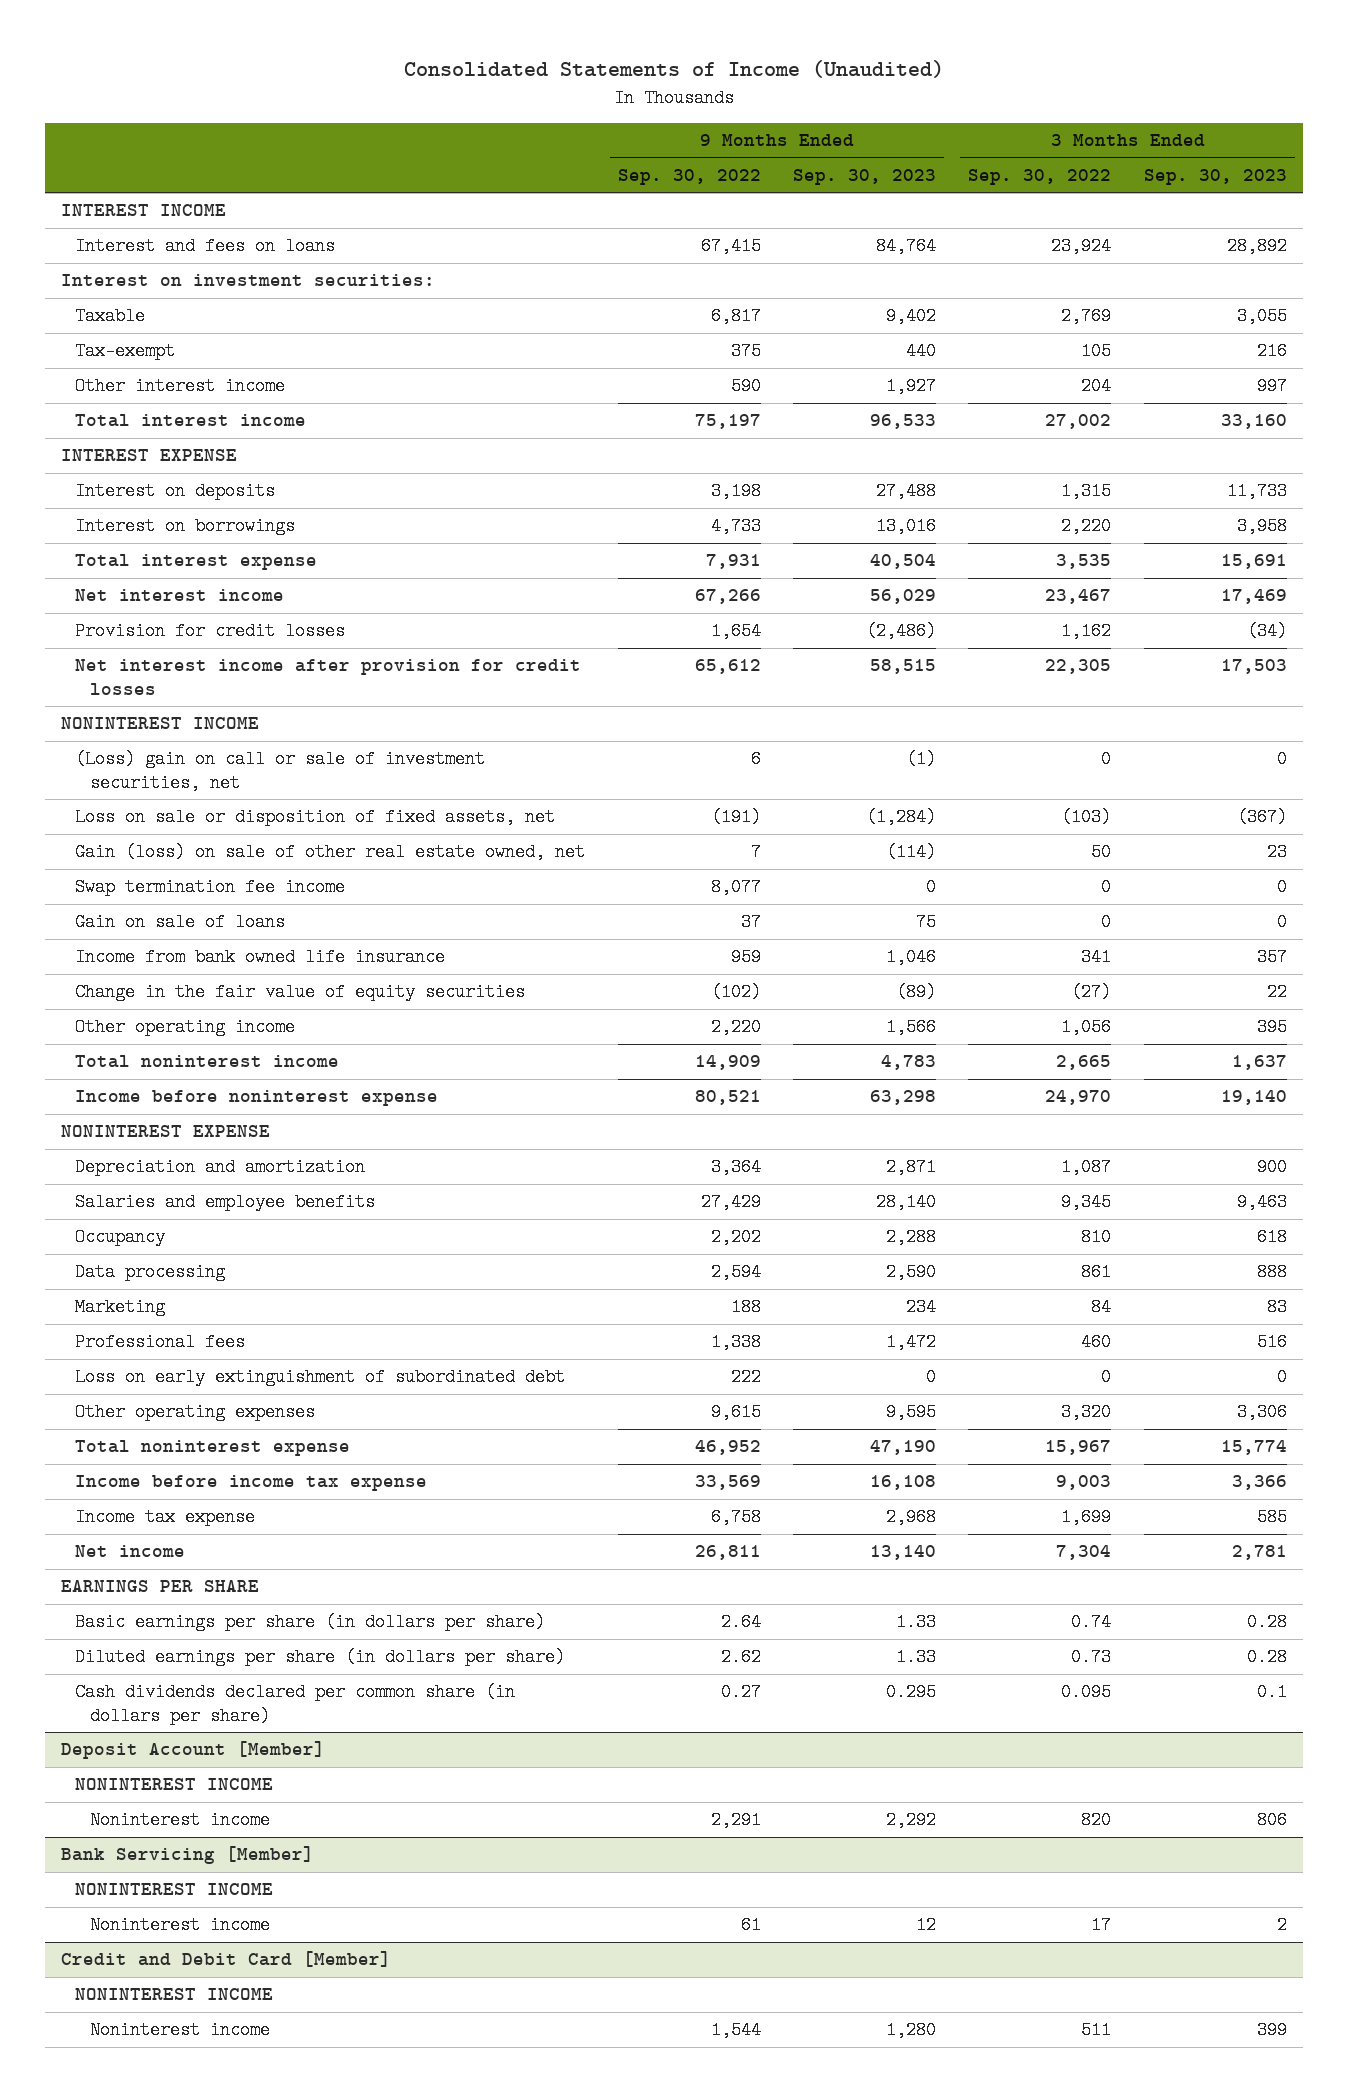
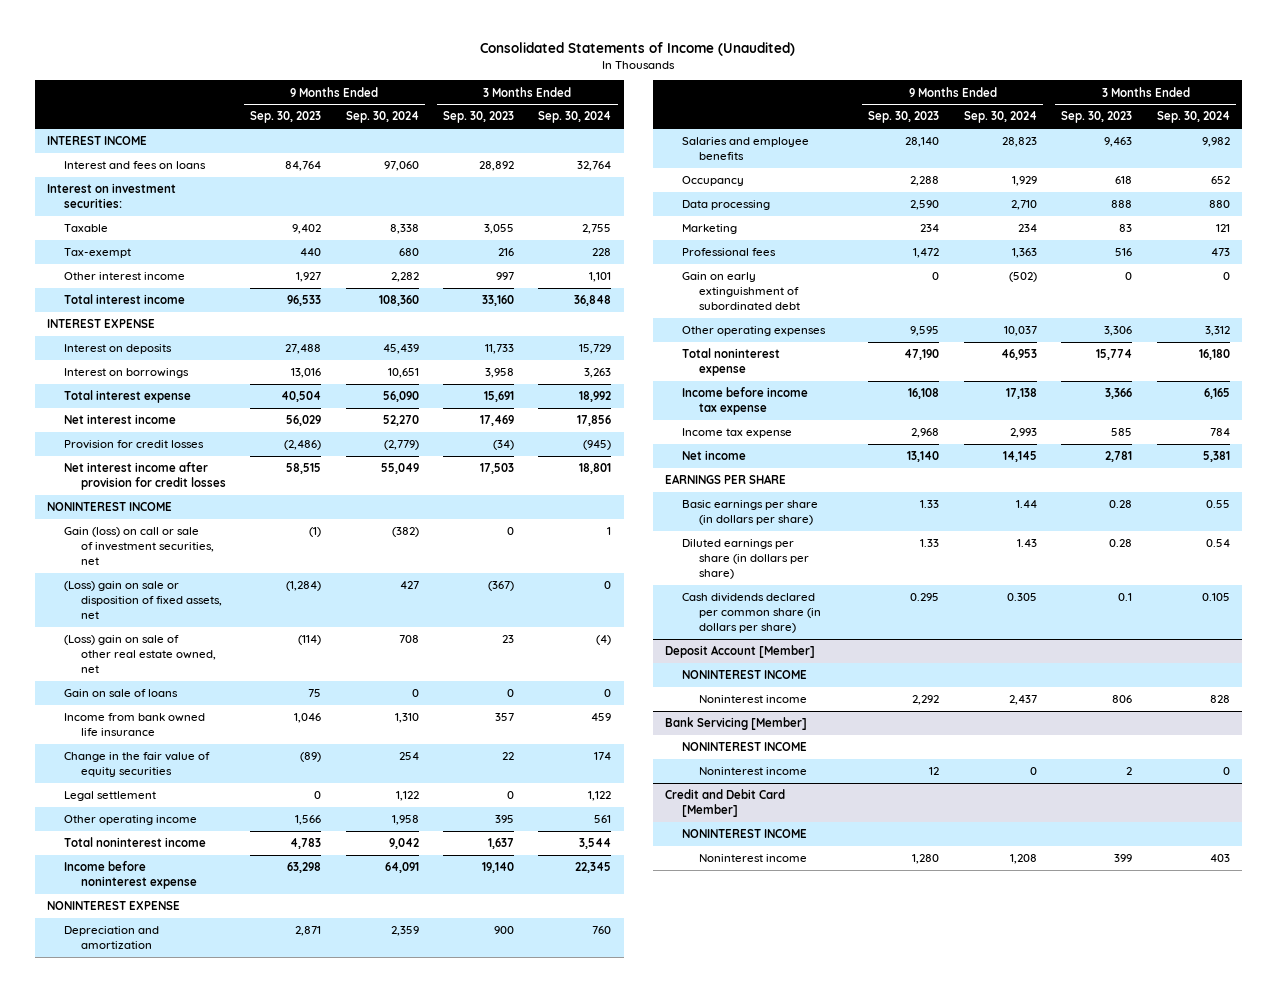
- | 9 Months Ended Sep. 30, 2022 | 9 Months Ended Sep. 30, 2023 | 3 Months Ended Sep. 30, 2022 | 3 Months Ended Sep. 30, 2023
+ | 9 Months Ended Sep. 30, 2023 | 9 Months Ended Sep. 30, 2024 | 3 Months Ended Sep. 30, 2023 | 3 Months Ended Sep. 30, 2024
- (Loss) gain on call or sale of investment securities, net | 6 | (1) | 0 | 0
- Loss on sale or disposition of fixed assets, net | (191) | (1,284) | (103) | (367)
- Gain (loss) on sale of other real estate owned, net | 7 | (114) | 50 | 23
- Swap termination fee income | 8,077 | 0 | 0 | 0
+ Gain (loss) on call or sale of investment securities, net | (1) | (382) | 0 | 1
+ (Loss) gain on sale or disposition of fixed assets, net | (1,284) | 427 | (367) | 0
+ (Loss) gain on sale of other real estate owned, net | (114) | 708 | 23 | (4)
+ Legal settlement | 0 | 1,122 | 0 | 1,122
- Loss on early extinguishment of subordinated debt | 222 | 0 | 0 | 0
+ Gain on early extinguishment of subordinated debt | 0 | (502) | 0 | 0

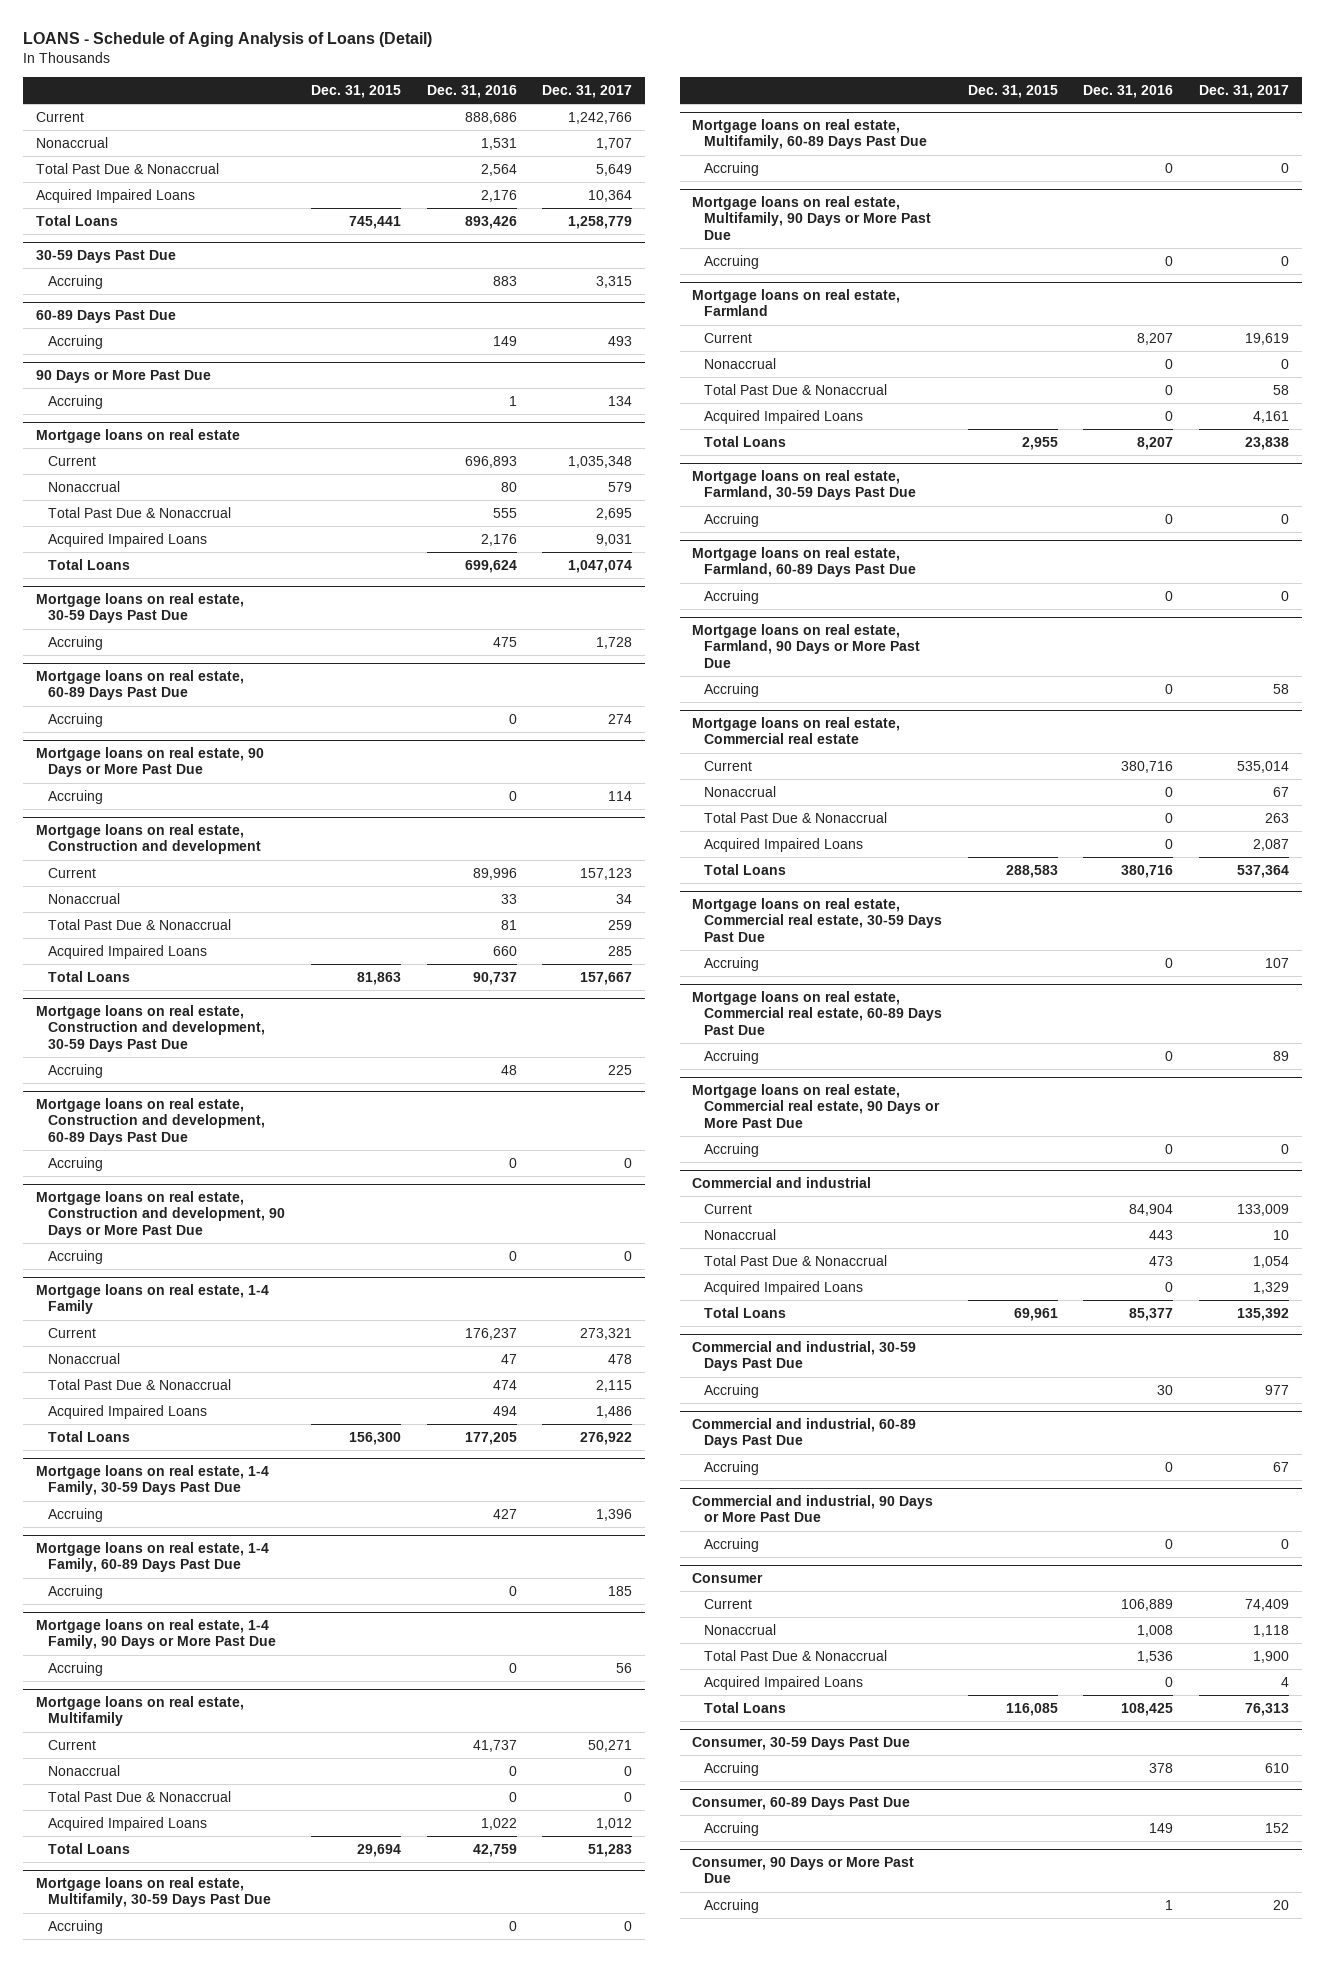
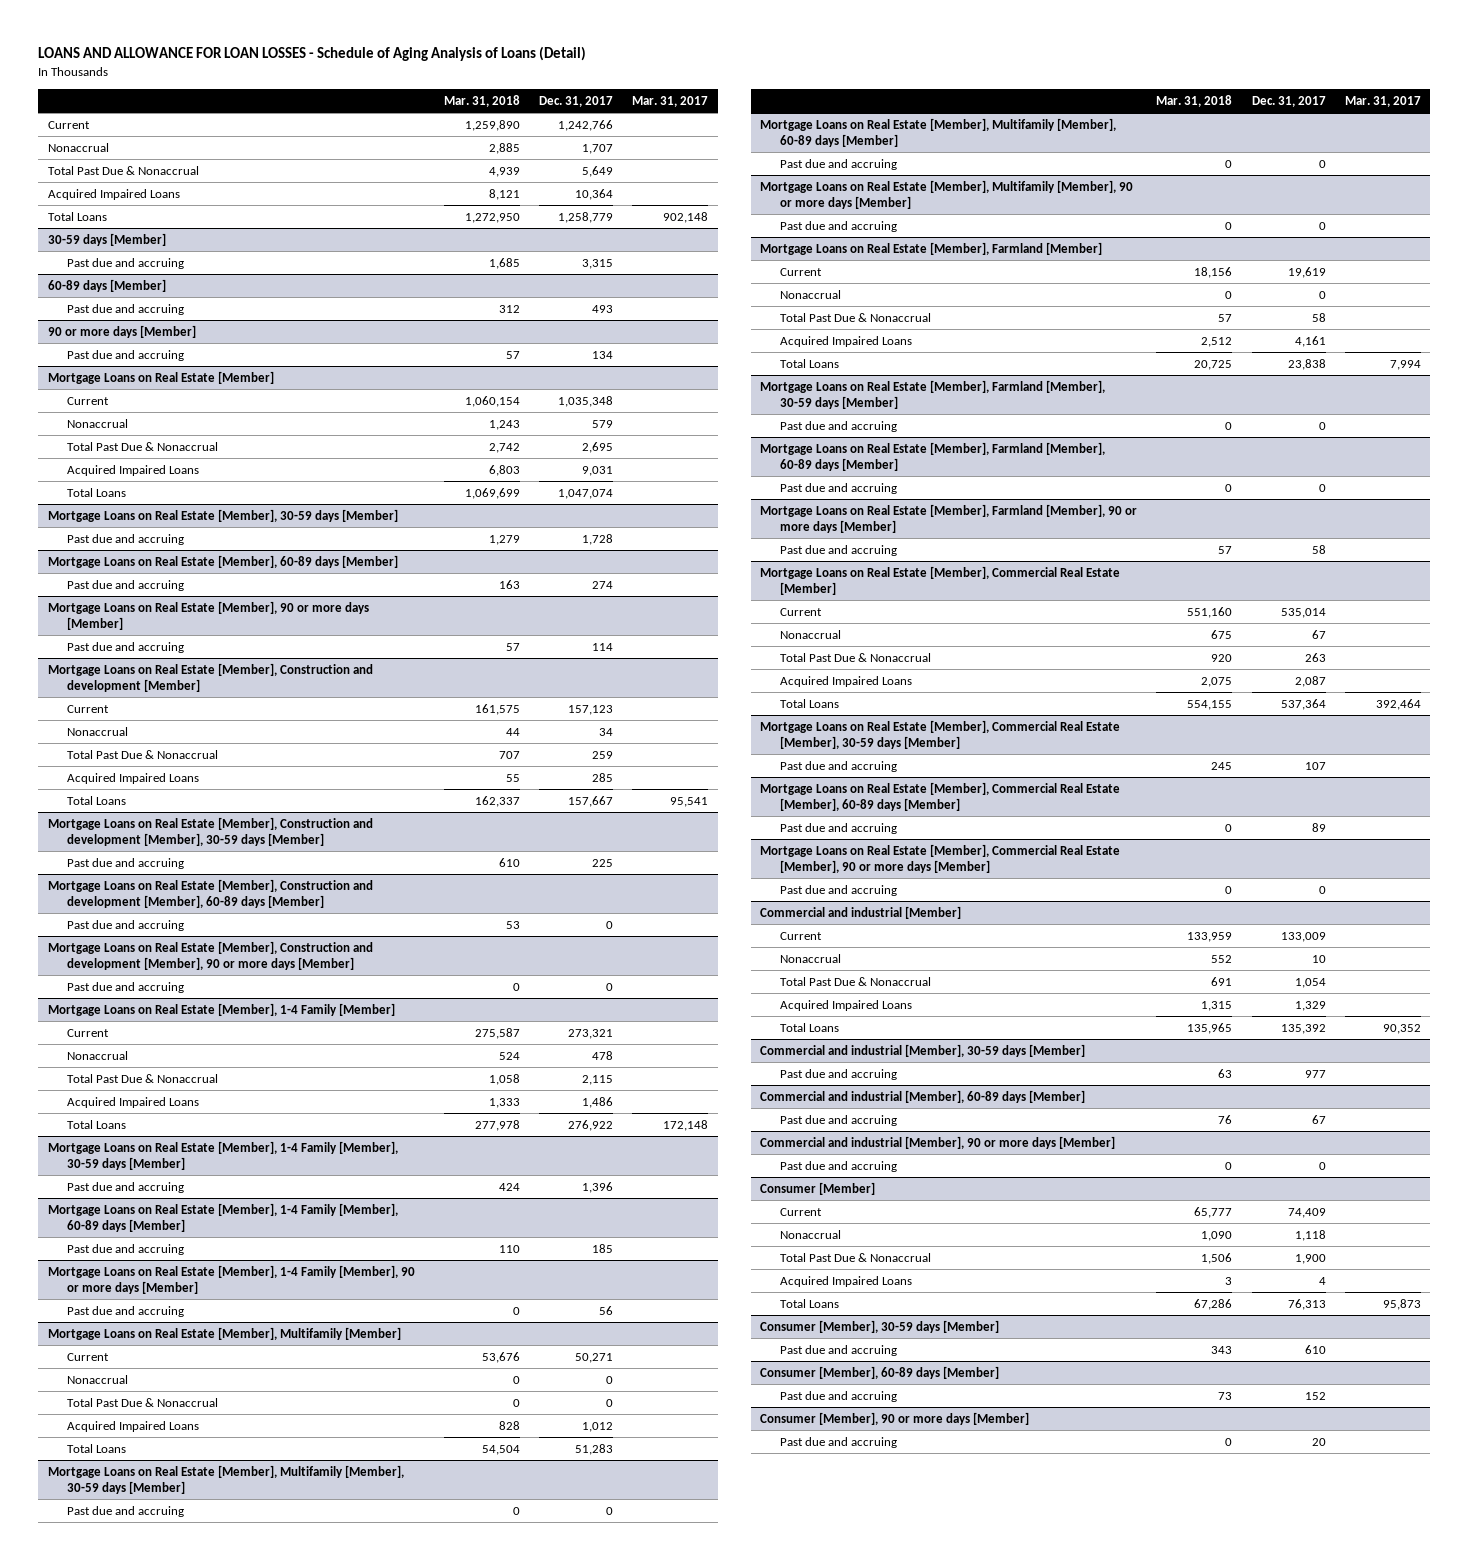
- LOANS - Schedule of Aging Analysis of Loans (Detail)
+ LOANS AND ALLOWANCE FOR LOAN LOSSES - Schedule of Aging Analysis of Loans (Detail)
- | Dec. 31, 2015 | Dec. 31, 2016 | Dec. 31, 2017
+ | Mar. 31, 2018 | Dec. 31, 2017 | Mar. 31, 2017
- 30-59 Days Past Due
- Accruing | | 883 | 3,315
- 60-89 Days Past Due
- Accruing | | 149 | 493
- 90 Days or More Past Due
- Accruing | | 1 | 134
- Mortgage loans on real estate
+ 30-59 days [Member]
+ Past due and accruing | 1,685 | 3,315 |
+ 60-89 days [Member]
+ Past due and accruing | 312 | 493 |
+ 90 or more days [Member]
+ Past due and accruing | 57 | 134 |
+ Mortgage Loans on Real Estate [Member]
- Mortgage loans on real estate, 30-59 Days Past Due
- Accruing | | 475 | 1,728
- Mortgage loans on real estate, 60-89 Days Past Due
- Accruing | | 0 | 274
- Mortgage loans on real estate, 90 Days or More Past Due
- Accruing | | 0 | 114
- Mortgage loans on real estate, Construction and development
+ Mortgage Loans on Real Estate [Member], 30-59 days [Member]
+ Past due and accruing | 1,279 | 1,728 |
+ Mortgage Loans on Real Estate [Member], 60-89 days [Member]
+ Past due and accruing | 163 | 274 |
+ Mortgage Loans on Real Estate [Member], 90 or more days [Member]
+ Past due and accruing | 57 | 114 |
+ Mortgage Loans on Real Estate [Member], Construction and development [Member]
- Mortgage loans on real estate, Construction and development, 30-59 Days Past Due
- Accruing | | 48 | 225
- Mortgage loans on real estate, Construction and development, 60-89 Days Past Due
- Accruing | | 0 | 0
- Mortgage loans on real estate, Construction and development, 90 Days or More Past Due
- Accruing | | 0 | 0
- Mortgage loans on real estate, 1-4 Family
+ Mortgage Loans on Real Estate [Member], Construction and development [Member], 30-59 days [Member]
+ Past due and accruing | 610 | 225 |
+ Mortgage Loans on Real Estate [Member], Construction and development [Member], 60-89 days [Member]
+ Past due and accruing | 53 | 0 |
+ Mortgage Loans on Real Estate [Member], Construction and development [Member], 90 or more days [Member]
+ Past due and accruing | 0 | 0 |
+ Mortgage Loans on Real Estate [Member], 1-4 Family [Member]
- Mortgage loans on real estate, 1-4 Family, 30-59 Days Past Due
- Accruing | | 427 | 1,396
- Mortgage loans on real estate, 1-4 Family, 60-89 Days Past Due
- Accruing | | 0 | 185
- Mortgage loans on real estate, 1-4 Family, 90 Days or More Past Due
- Accruing | | 0 | 56
- Mortgage loans on real estate, Multifamily
+ Mortgage Loans on Real Estate [Member], 1-4 Family [Member], 30-59 days [Member]
+ Past due and accruing | 424 | 1,396 |
+ Mortgage Loans on Real Estate [Member], 1-4 Family [Member], 60-89 days [Member]
+ Past due and accruing | 110 | 185 |
+ Mortgage Loans on Real Estate [Member], 1-4 Family [Member], 90 or more days [Member]
+ Past due and accruing | 0 | 56 |
+ Mortgage Loans on Real Estate [Member], Multifamily [Member]
- Mortgage loans on real estate, Multifamily, 30-59 Days Past Due
- Accruing | | 0 | 0
- Mortgage loans on real estate, Multifamily, 60-89 Days Past Due
- Accruing | | 0 | 0
- Mortgage loans on real estate, Multifamily, 90 Days or More Past Due
- Accruing | | 0 | 0
- Mortgage loans on real estate, Farmland
+ Mortgage Loans on Real Estate [Member], Multifamily [Member], 30-59 days [Member]
+ Past due and accruing | 0 | 0 |
+ Mortgage Loans on Real Estate [Member], Multifamily [Member], 60-89 days [Member]
+ Past due and accruing | 0 | 0 |
+ Mortgage Loans on Real Estate [Member], Multifamily [Member], 90 or more days [Member]
+ Past due and accruing | 0 | 0 |
+ Mortgage Loans on Real Estate [Member], Farmland [Member]
- Mortgage loans on real estate, Farmland, 30-59 Days Past Due
- Accruing | | 0 | 0
- Mortgage loans on real estate, Farmland, 60-89 Days Past Due
- Accruing | | 0 | 0
- Mortgage loans on real estate, Farmland, 90 Days or More Past Due
- Accruing | | 0 | 58
- Mortgage loans on real estate, Commercial real estate
+ Mortgage Loans on Real Estate [Member], Farmland [Member], 30-59 days [Member]
+ Past due and accruing | 0 | 0 |
+ Mortgage Loans on Real Estate [Member], Farmland [Member], 60-89 days [Member]
+ Past due and accruing | 0 | 0 |
+ Mortgage Loans on Real Estate [Member], Farmland [Member], 90 or more days [Member]
+ Past due and accruing | 57 | 58 |
+ Mortgage Loans on Real Estate [Member], Commercial Real Estate [Member]
- Mortgage loans on real estate, Commercial real estate, 30-59 Days Past Due
- Accruing | | 0 | 107
- Mortgage loans on real estate, Commercial real estate, 60-89 Days Past Due
- Accruing | | 0 | 89
- Mortgage loans on real estate, Commercial real estate, 90 Days or More Past Due
- Accruing | | 0 | 0
- Commercial and industrial
+ Mortgage Loans on Real Estate [Member], Commercial Real Estate [Member], 30-59 days [Member]
+ Past due and accruing | 245 | 107 |
+ Mortgage Loans on Real Estate [Member], Commercial Real Estate [Member], 60-89 days [Member]
+ Past due and accruing | 0 | 89 |
+ Mortgage Loans on Real Estate [Member], Commercial Real Estate [Member], 90 or more days [Member]
+ Past due and accruing | 0 | 0 |
+ Commercial and industrial [Member]
- Commercial and industrial, 30-59 Days Past Due
- Accruing | | 30 | 977
- Commercial and industrial, 60-89 Days Past Due
- Accruing | | 0 | 67
- Commercial and industrial, 90 Days or More Past Due
- Accruing | | 0 | 0
- Consumer
+ Commercial and industrial [Member], 30-59 days [Member]
+ Past due and accruing | 63 | 977 |
+ Commercial and industrial [Member], 60-89 days [Member]
+ Past due and accruing | 76 | 67 |
+ Commercial and industrial [Member], 90 or more days [Member]
+ Past due and accruing | 0 | 0 |
+ Consumer [Member]
- Consumer, 30-59 Days Past Due
- Accruing | | 378 | 610
- Consumer, 60-89 Days Past Due
- Accruing | | 149 | 152
- Consumer, 90 Days or More Past Due
- Accruing | | 1 | 20
+ Consumer [Member], 30-59 days [Member]
+ Past due and accruing | 343 | 610 |
+ Consumer [Member], 60-89 days [Member]
+ Past due and accruing | 73 | 152 |
+ Consumer [Member], 90 or more days [Member]
+ Past due and accruing | 0 | 20 |

